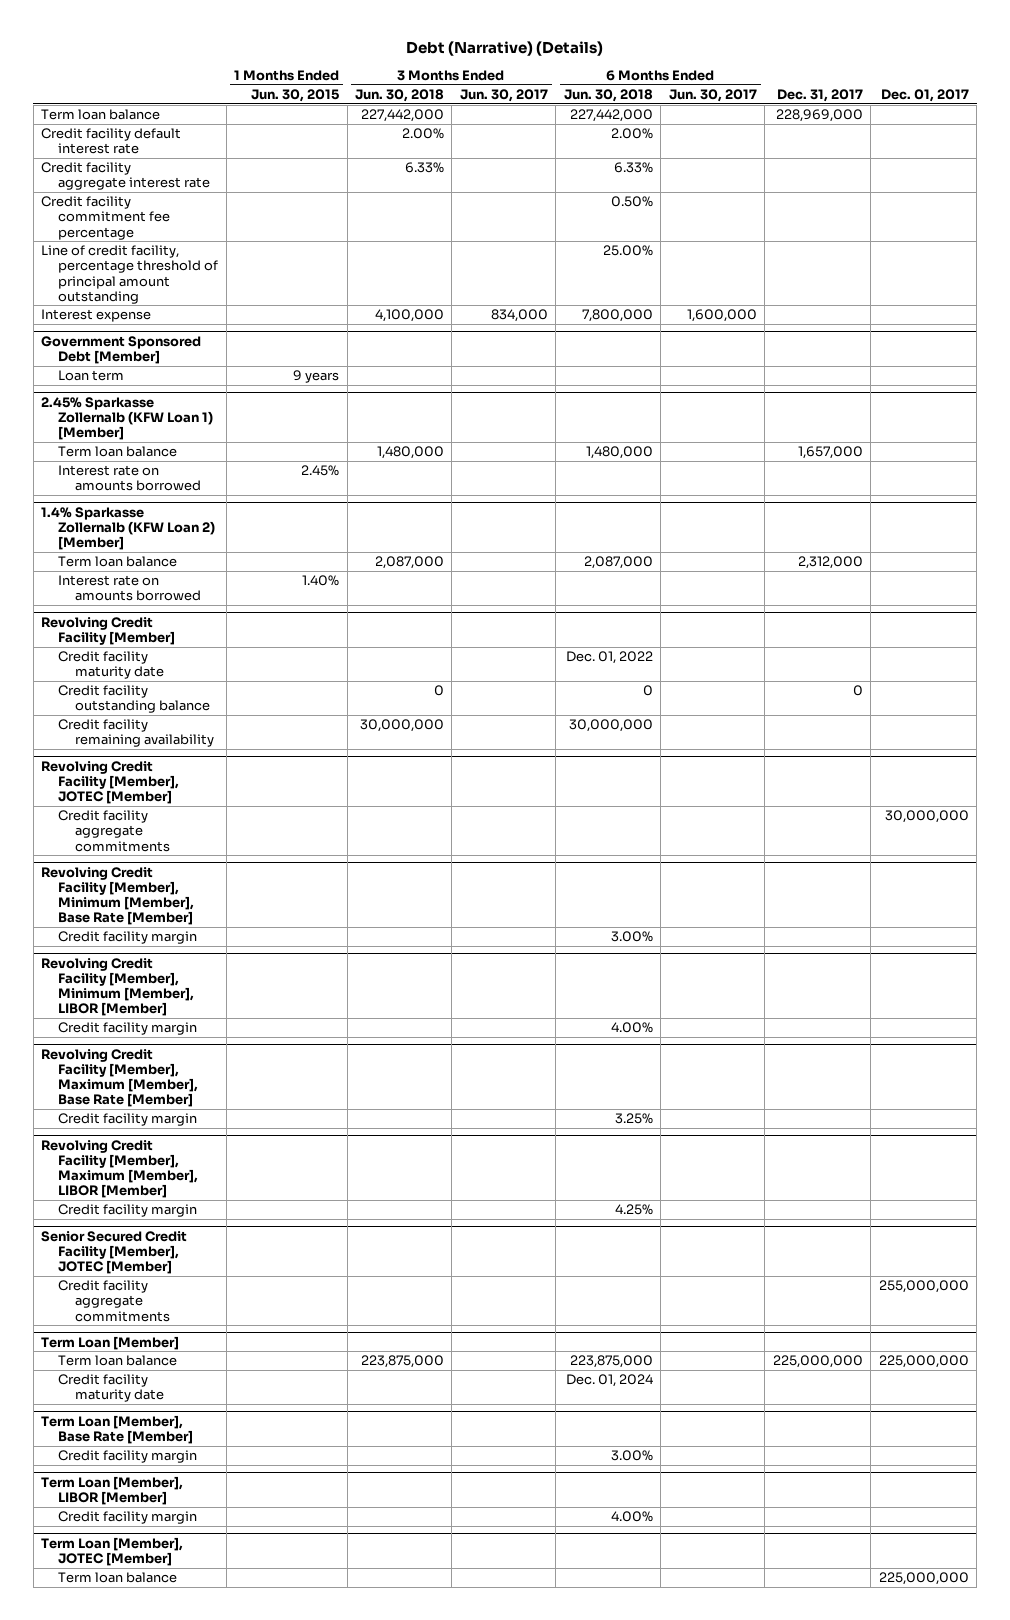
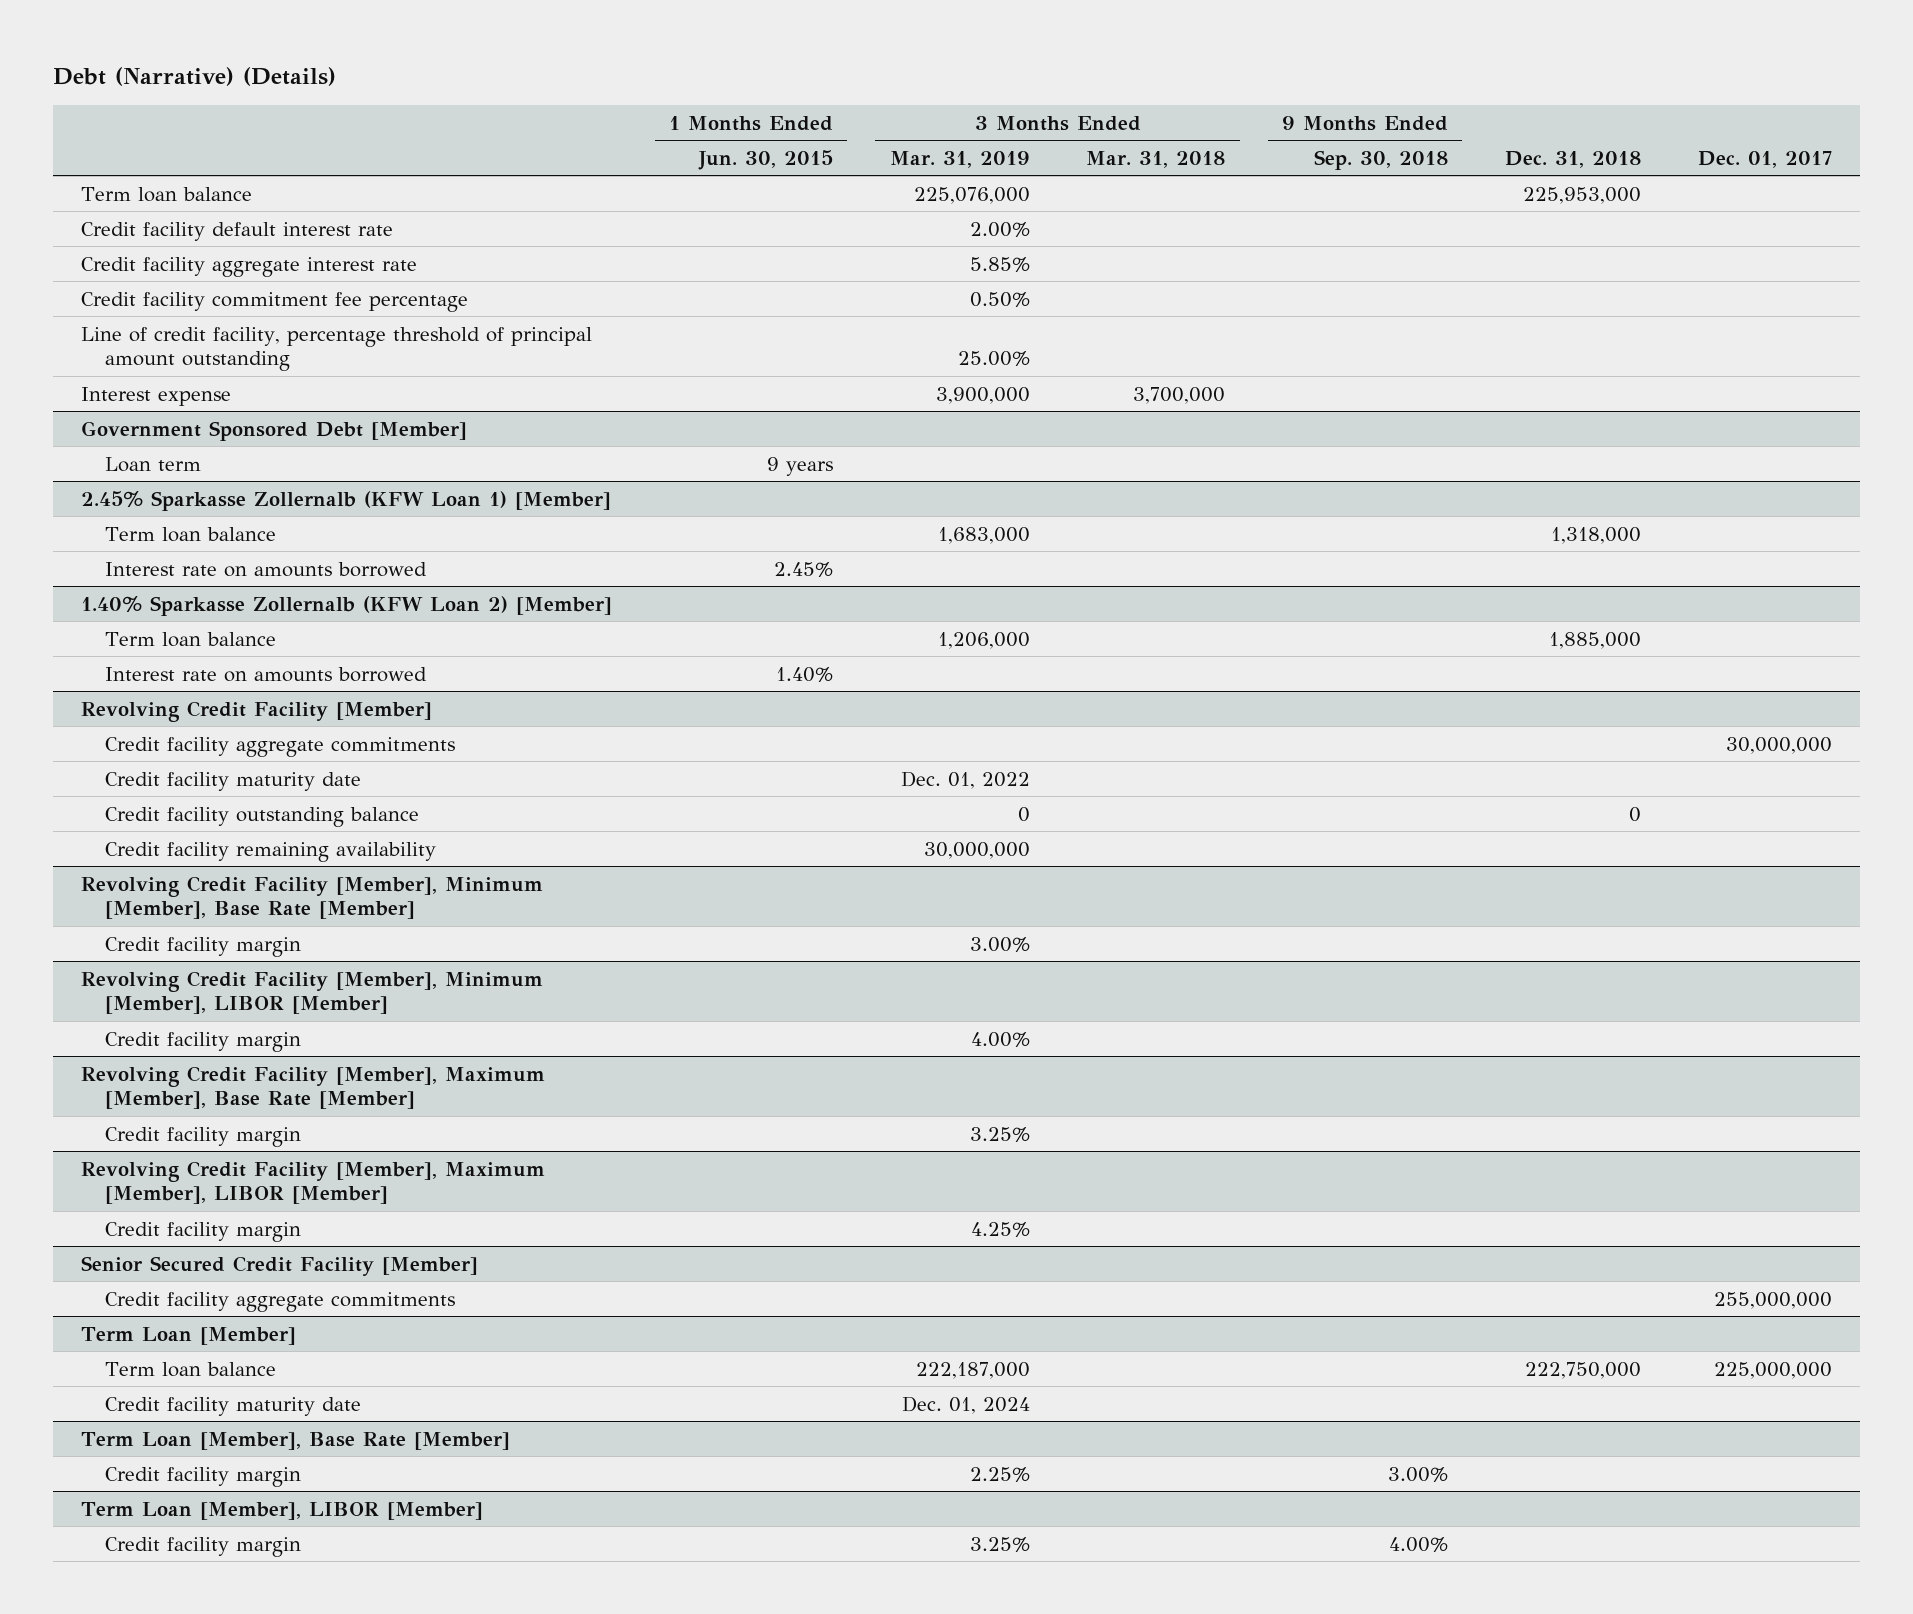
- | 1 Months Ended Jun. 30, 2015 | 3 Months Ended Jun. 30, 2018 | 3 Months Ended Jun. 30, 2017 | 6 Months Ended Jun. 30, 2018 | 6 Months Ended Jun. 30, 2017 | Dec. 31, 2017 | Dec. 01, 2017
+ | 1 Months Ended Jun. 30, 2015 | 3 Months Ended Mar. 31, 2019 | 3 Months Ended Mar. 31, 2018 | 9 Months Ended Sep. 30, 2018 | Dec. 31, 2018 | Dec. 01, 2017
- 1.4% Sparkasse Zollernalb (KFW Loan 2) [Member]
+ 1.40% Sparkasse Zollernalb (KFW Loan 2) [Member]
@ Revolving Credit Facility [Member]
+ Credit facility aggregate commitments | | | | | | 30,000,000
- Revolving Credit Facility [Member], JOTEC [Member]
- Credit facility aggregate commitments | | | | | | | 30,000,000
- Senior Secured Credit Facility [Member], JOTEC [Member]
+ Senior Secured Credit Facility [Member]
- Term Loan [Member], JOTEC [Member]
- Term loan balance | | | | | | | 225,000,000

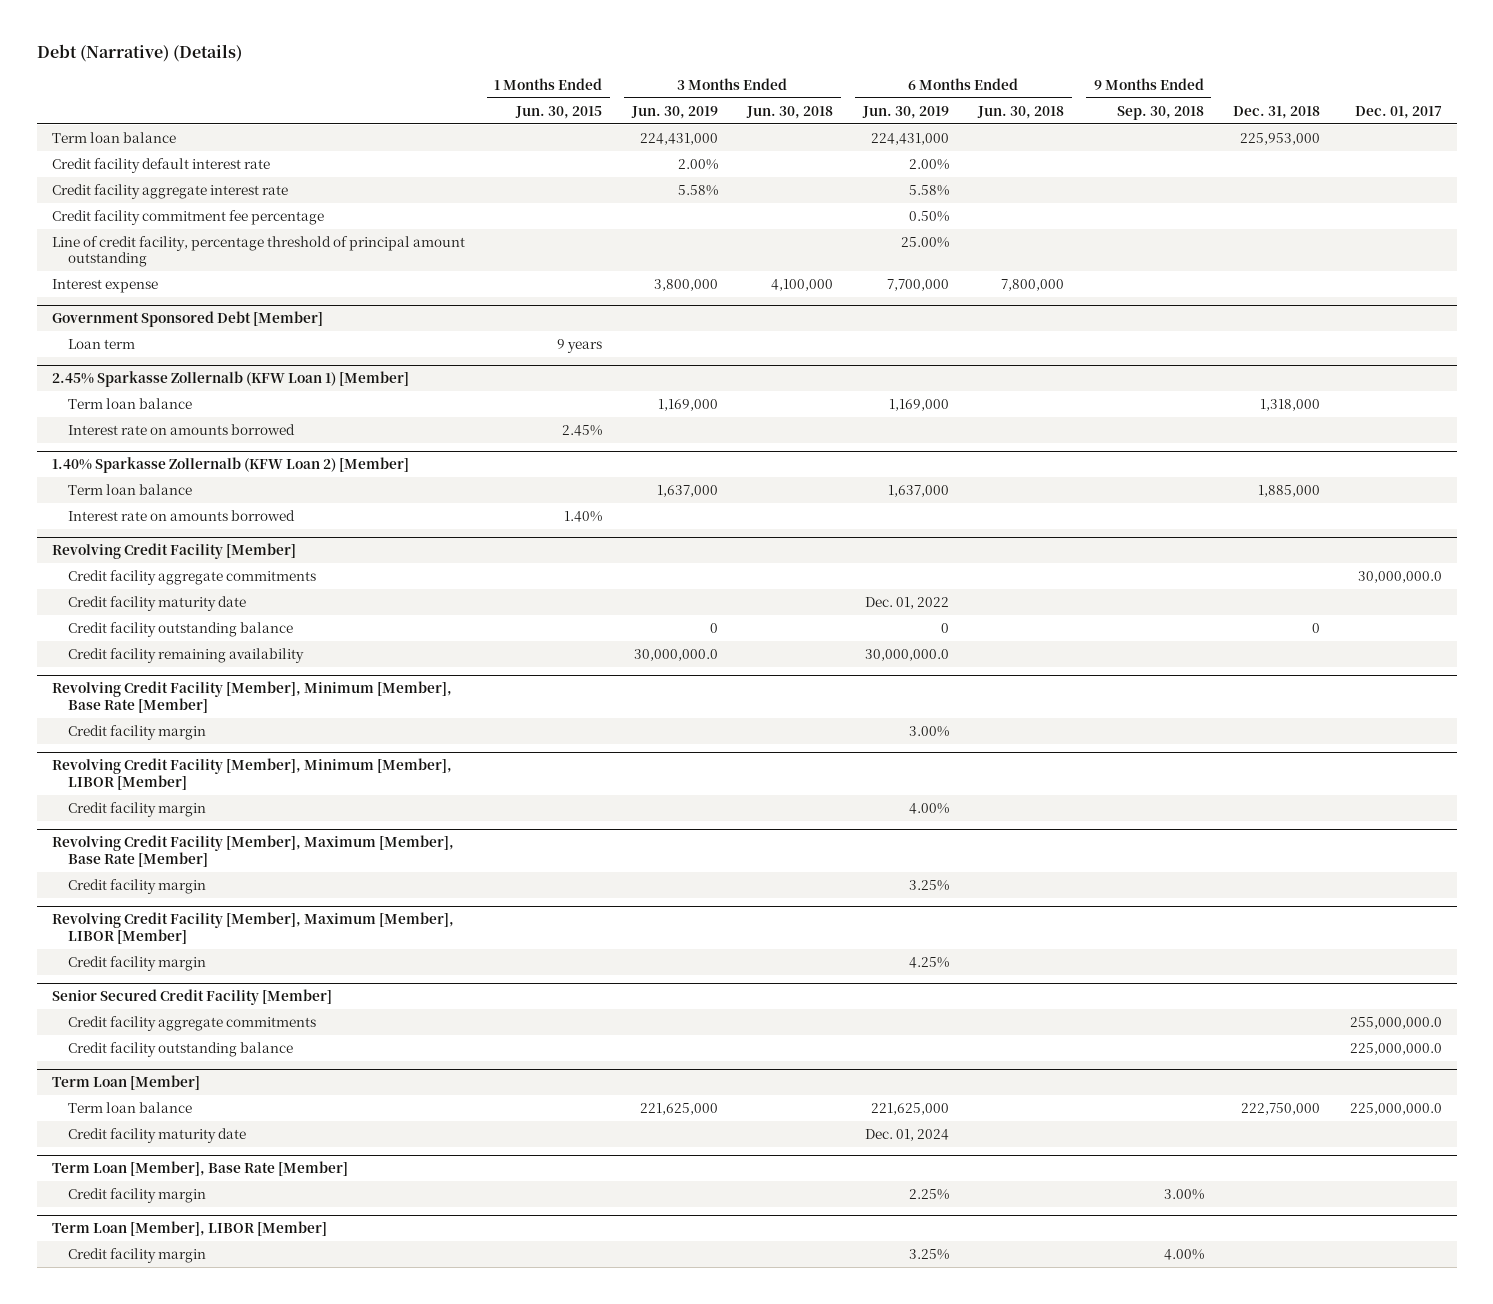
- | 1 Months Ended Jun. 30, 2015 | 3 Months Ended Mar. 31, 2019 | 3 Months Ended Mar. 31, 2018 | 9 Months Ended Sep. 30, 2018 | Dec. 31, 2018 | Dec. 01, 2017
+ | 1 Months Ended Jun. 30, 2015 | 3 Months Ended Jun. 30, 2019 | 3 Months Ended Jun. 30, 2018 | 6 Months Ended Jun. 30, 2019 | 6 Months Ended Jun. 30, 2018 | 9 Months Ended Sep. 30, 2018 | Dec. 31, 2018 | Dec. 01, 2017
@ Revolving Credit Facility [Member]
- Credit facility aggregate commitments | | | | | | 30,000,000
+ Credit facility aggregate commitments | | | | | | | | 30,000,000.0
@ Senior Secured Credit Facility [Member]
- Credit facility aggregate commitments | | | | | | 255,000,000
+ Credit facility aggregate commitments | | | | | | | | 255,000,000.0
+ Credit facility outstanding balance | | | | | | | | 225,000,000.0
@ Term Loan [Member]
- Term loan balance | | 222,187,000 | | | 222,750,000 | 225,000,000
+ Term loan balance | | 221,625,000 | | 221,625,000 | | | 222,750,000 | 225,000,000.0

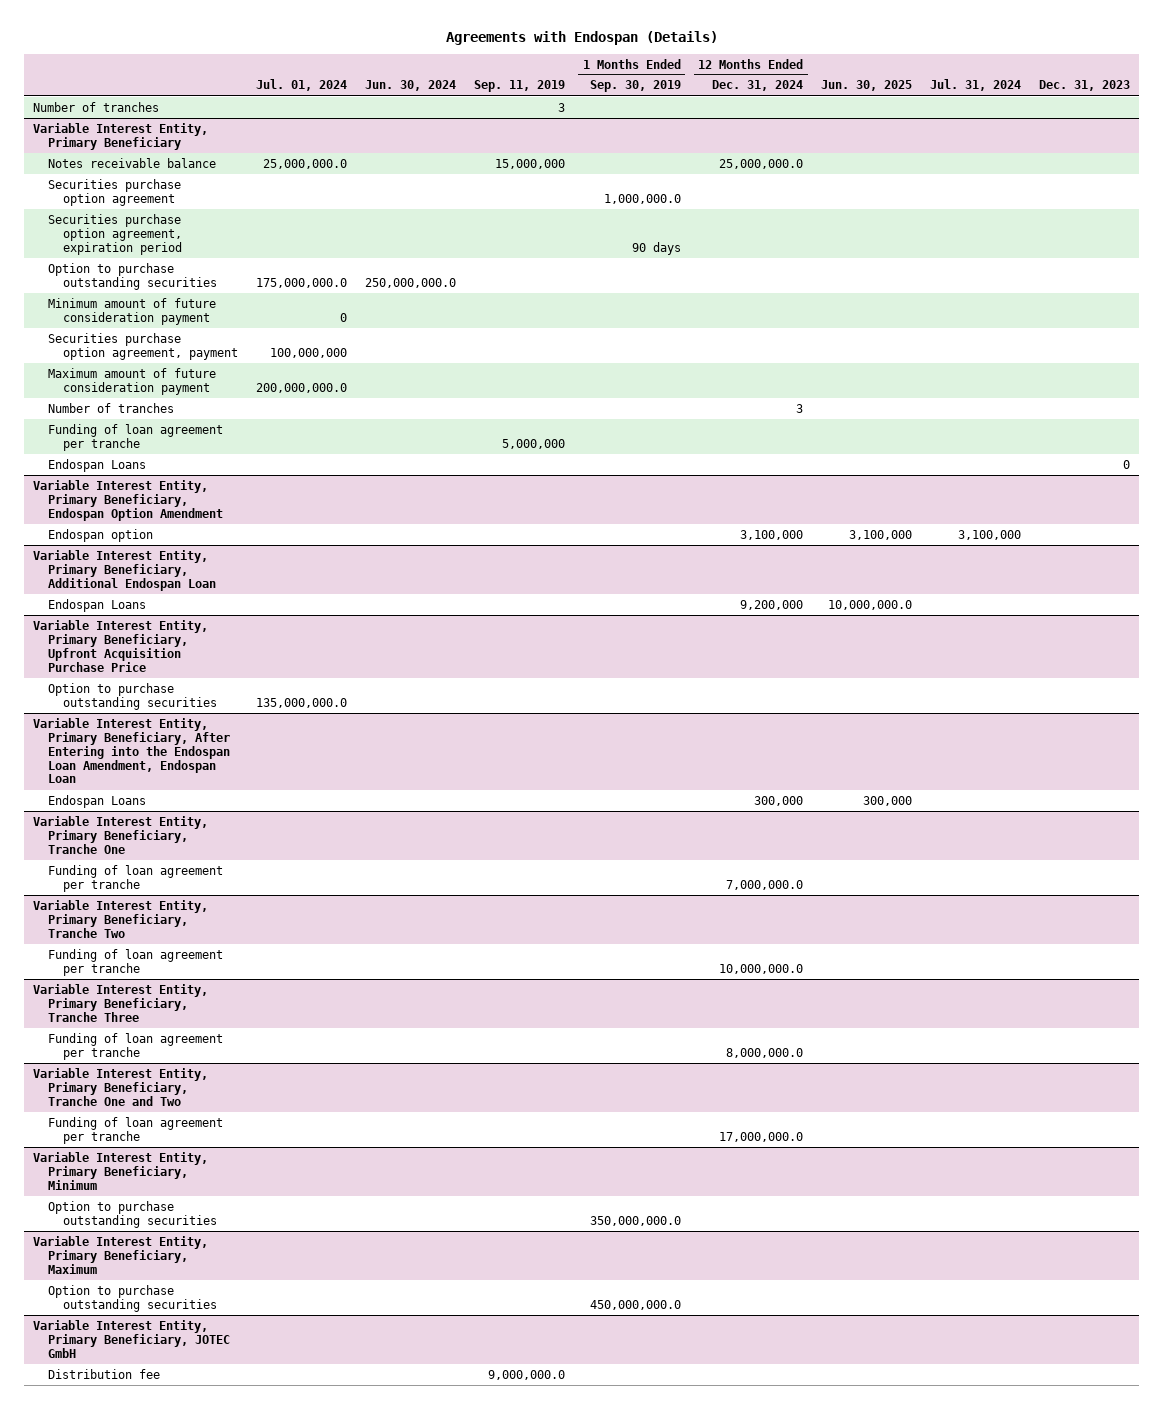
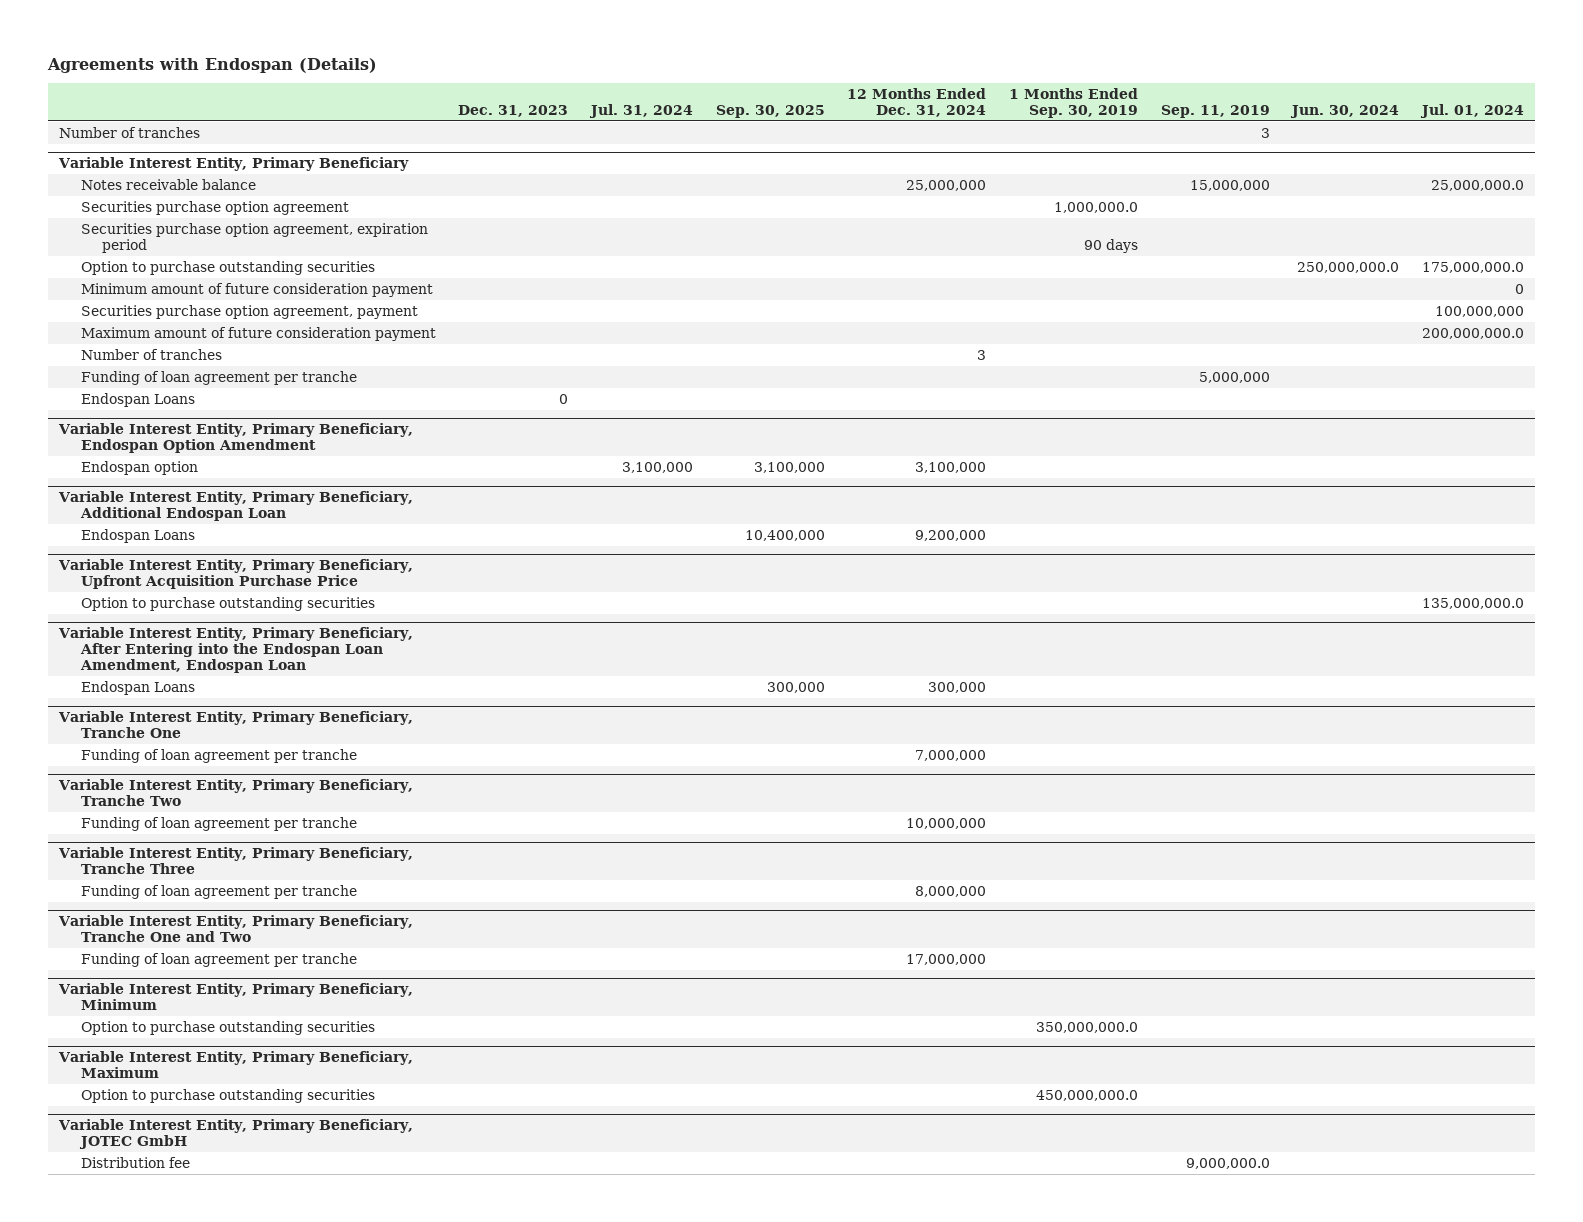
- | Jul. 01, 2024 | Jun. 30, 2024 | Sep. 11, 2019 | 1 Months Ended Sep. 30, 2019 | 12 Months Ended Dec. 31, 2024 | Jun. 30, 2025 | Jul. 31, 2024 | Dec. 31, 2023
+ | Dec. 31, 2023 | Jul. 31, 2024 | Sep. 30, 2025 | 12 Months Ended Dec. 31, 2024 | 1 Months Ended Sep. 30, 2019 | Sep. 11, 2019 | Jun. 30, 2024 | Jul. 01, 2024
@ Variable Interest Entity, Primary Beneficiary
- Notes receivable balance | 25,000,000.0 | | 15,000,000 | | 25,000,000.0 | | |
+ Notes receivable balance | | | | 25,000,000 | | 15,000,000 | | 25,000,000.0
@ Variable Interest Entity, Primary Beneficiary, Tranche One
- Funding of loan agreement per tranche | | | | | 7,000,000.0 | | |
+ Funding of loan agreement per tranche | | | | 7,000,000 | | | |
@ Variable Interest Entity, Primary Beneficiary, Tranche Two
- Funding of loan agreement per tranche | | | | | 10,000,000.0 | | |
+ Funding of loan agreement per tranche | | | | 10,000,000 | | | |
@ Variable Interest Entity, Primary Beneficiary, Tranche Three
- Funding of loan agreement per tranche | | | | | 8,000,000.0 | | |
+ Funding of loan agreement per tranche | | | | 8,000,000 | | | |
@ Variable Interest Entity, Primary Beneficiary, Tranche One and Two
- Funding of loan agreement per tranche | | | | | 17,000,000.0 | | |
+ Funding of loan agreement per tranche | | | | 17,000,000 | | | |

